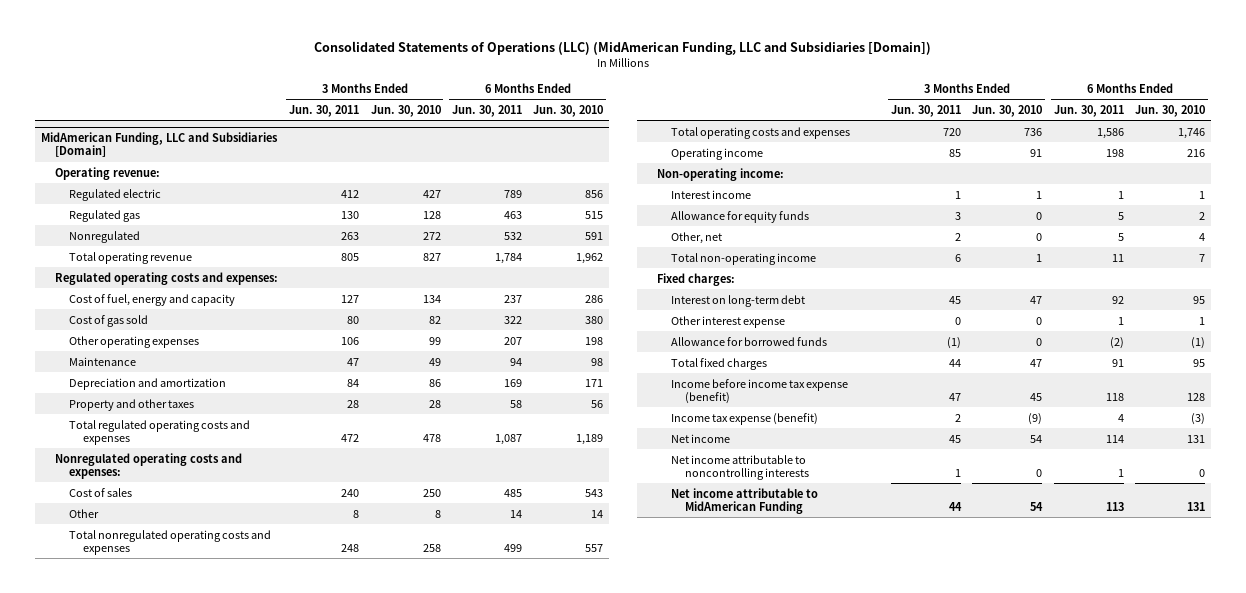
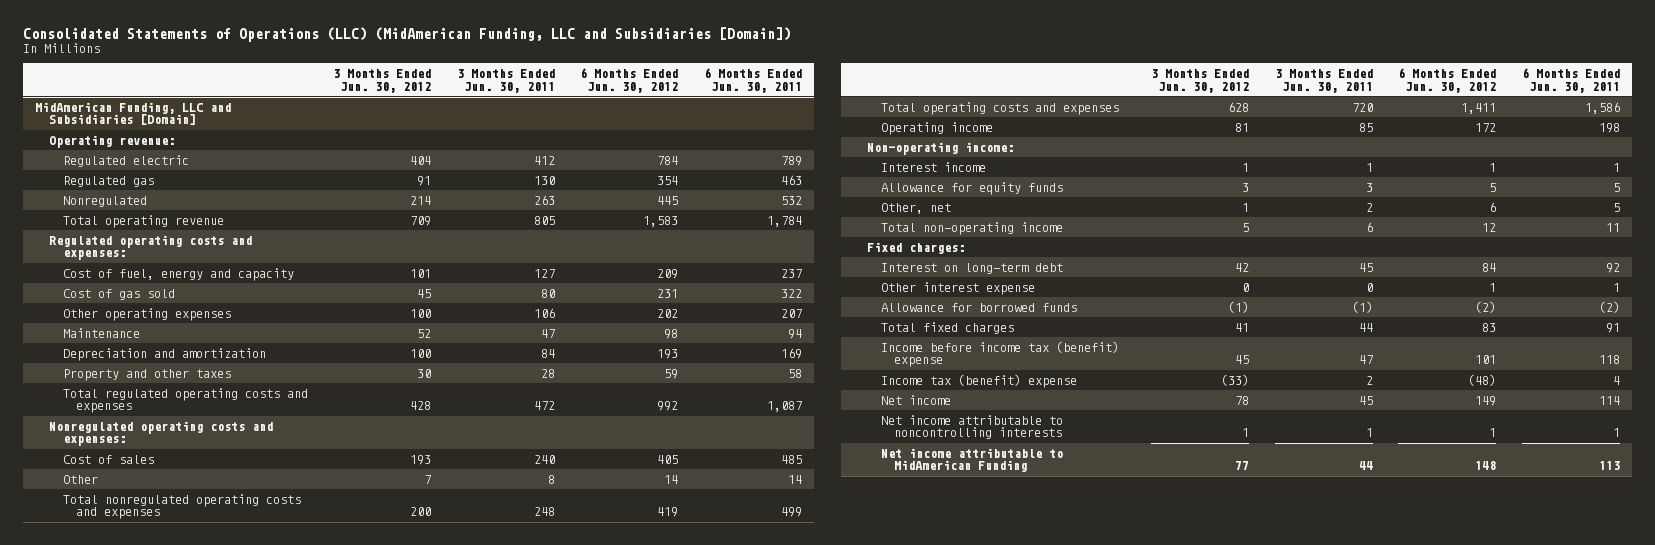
- | 3 Months Ended Jun. 30, 2011 | 3 Months Ended Jun. 30, 2010 | 6 Months Ended Jun. 30, 2011 | 6 Months Ended Jun. 30, 2010
+ | 3 Months Ended Jun. 30, 2012 | 3 Months Ended Jun. 30, 2011 | 6 Months Ended Jun. 30, 2012 | 6 Months Ended Jun. 30, 2011
@ MidAmerican Funding, LLC and Subsidiaries [Domain]
- Income before income tax expense (benefit) | 47 | 45 | 118 | 128
- Income tax expense (benefit) | 2 | (9) | 4 | (3)
+ Income before income tax (benefit) expense | 45 | 47 | 101 | 118
+ Income tax (benefit) expense | (33) | 2 | (48) | 4

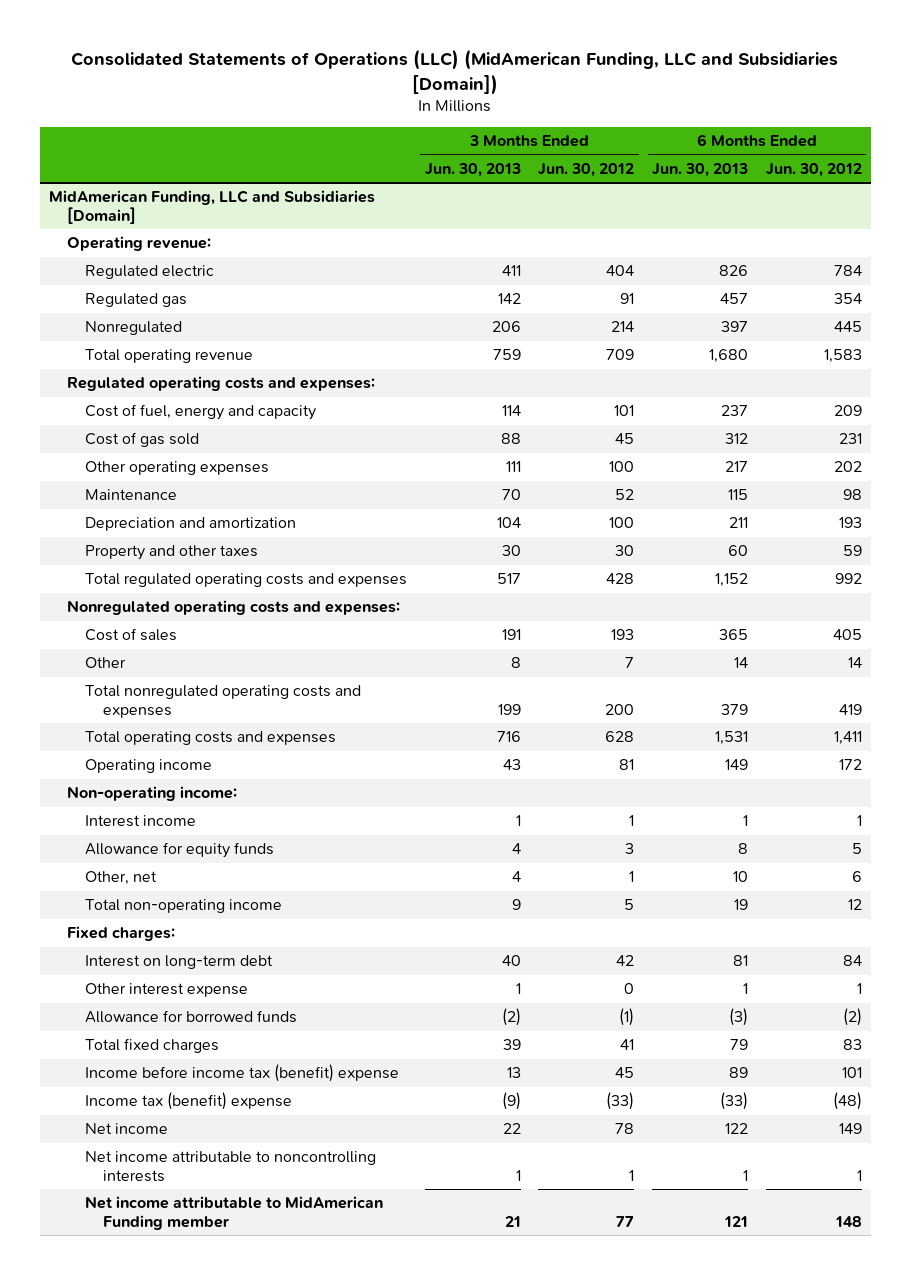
- | 3 Months Ended Jun. 30, 2012 | 3 Months Ended Jun. 30, 2011 | 6 Months Ended Jun. 30, 2012 | 6 Months Ended Jun. 30, 2011
+ | 3 Months Ended Jun. 30, 2013 | 3 Months Ended Jun. 30, 2012 | 6 Months Ended Jun. 30, 2013 | 6 Months Ended Jun. 30, 2012
@ MidAmerican Funding, LLC and Subsidiaries [Domain]
- Net income attributable to MidAmerican Funding | 77 | 44 | 148 | 113
+ Net income attributable to MidAmerican Funding member | 21 | 77 | 121 | 148

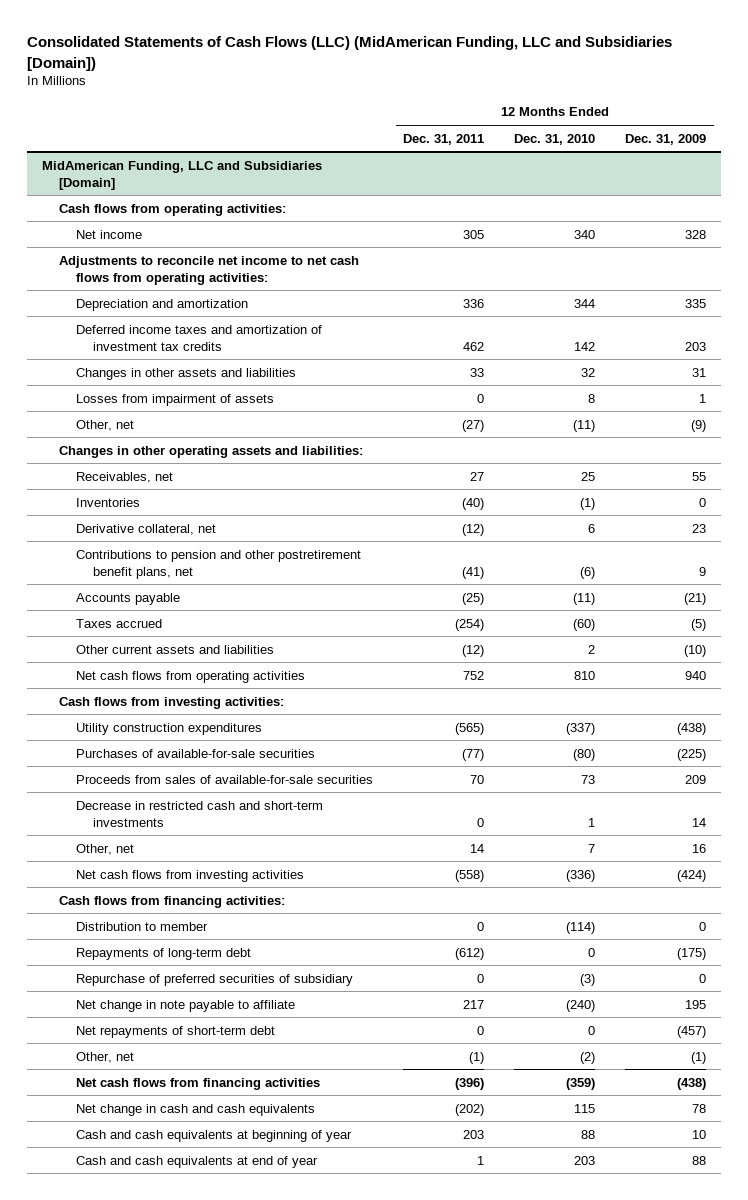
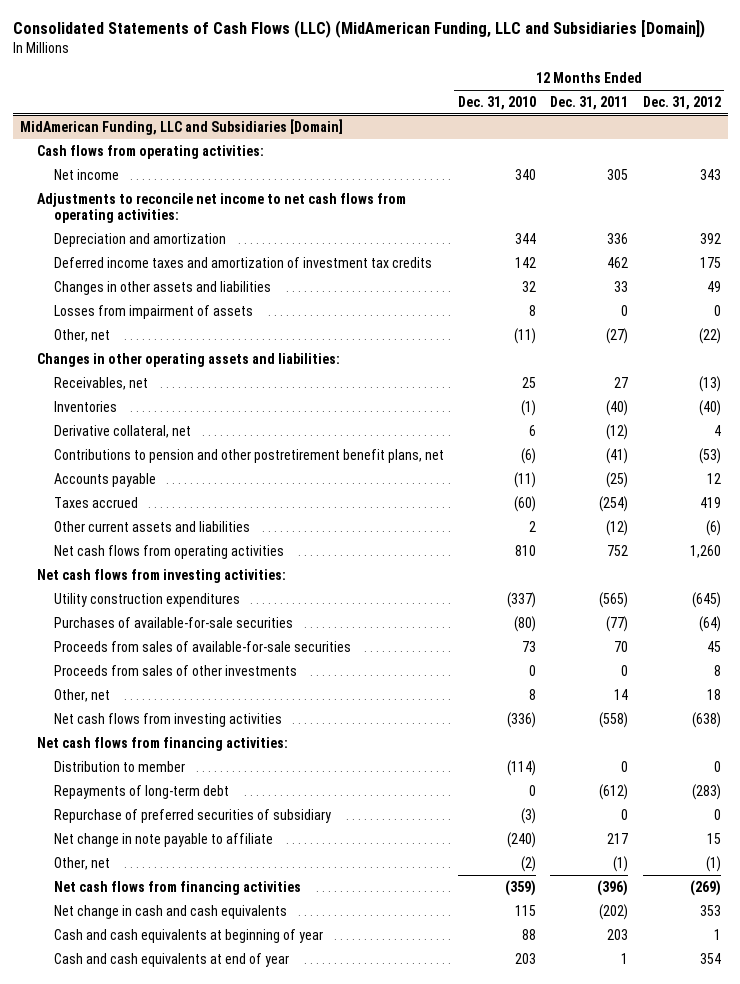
- | 12 Months Ended Dec. 31, 2011 | 12 Months Ended Dec. 31, 2010 | 12 Months Ended Dec. 31, 2009
+ | 12 Months Ended Dec. 31, 2010 | 12 Months Ended Dec. 31, 2011 | 12 Months Ended Dec. 31, 2012
@ MidAmerican Funding, LLC and Subsidiaries [Domain]
- Cash flows from investing activities:
+ Net cash flows from investing activities:
- Decrease in restricted cash and short-term investments | 0 | 1 | 14
- Other, net | 14 | 7 | 16
+ Proceeds from sales of other investments | 0 | 0 | 8
+ Other, net | 8 | 14 | 18
- Cash flows from financing activities:
+ Net cash flows from financing activities:
- Net repayments of short-term debt | 0 | 0 | (457)

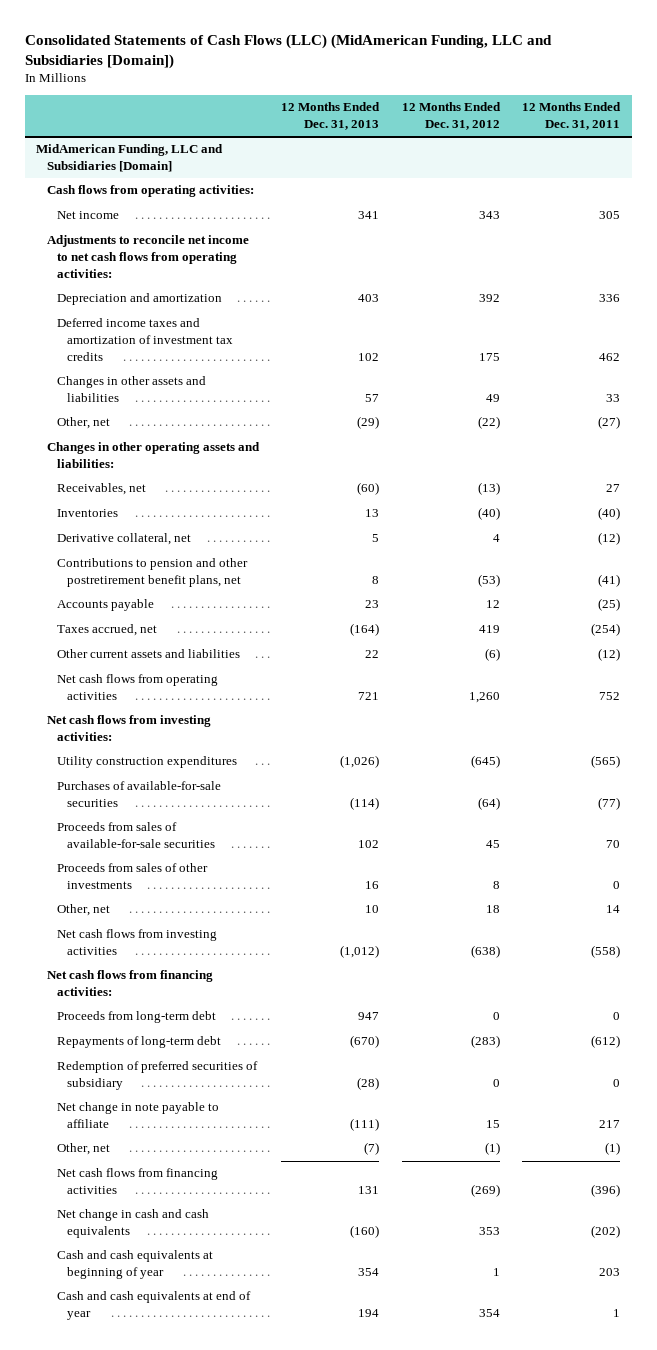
- | 12 Months Ended Dec. 31, 2010 | 12 Months Ended Dec. 31, 2011 | 12 Months Ended Dec. 31, 2012
+ | 12 Months Ended Dec. 31, 2013 | 12 Months Ended Dec. 31, 2012 | 12 Months Ended Dec. 31, 2011
@ MidAmerican Funding, LLC and Subsidiaries [Domain]
- Losses from impairment of assets | 8 | 0 | 0
- Taxes accrued | (60) | (254) | 419
+ Taxes accrued, net | (164) | 419 | (254)
- Distribution to member | (114) | 0 | 0
+ Proceeds from long-term debt | 947 | 0 | 0
- Repurchase of preferred securities of subsidiary | (3) | 0 | 0
+ Redemption of preferred securities of subsidiary | (28) | 0 | 0

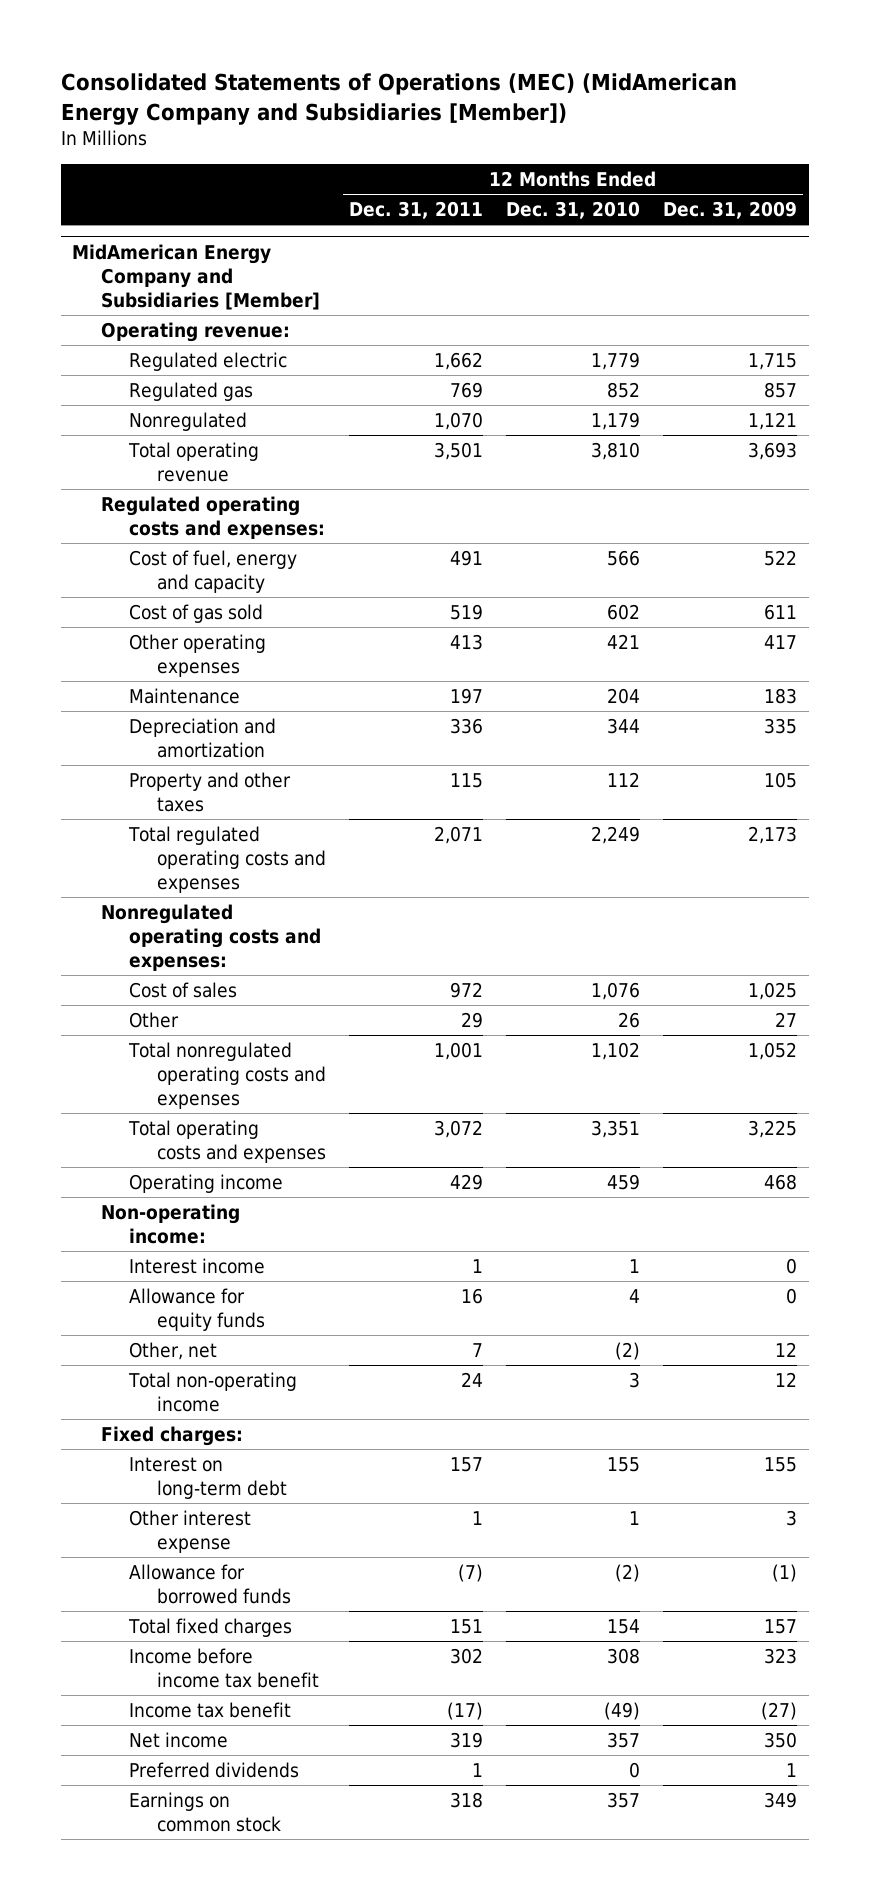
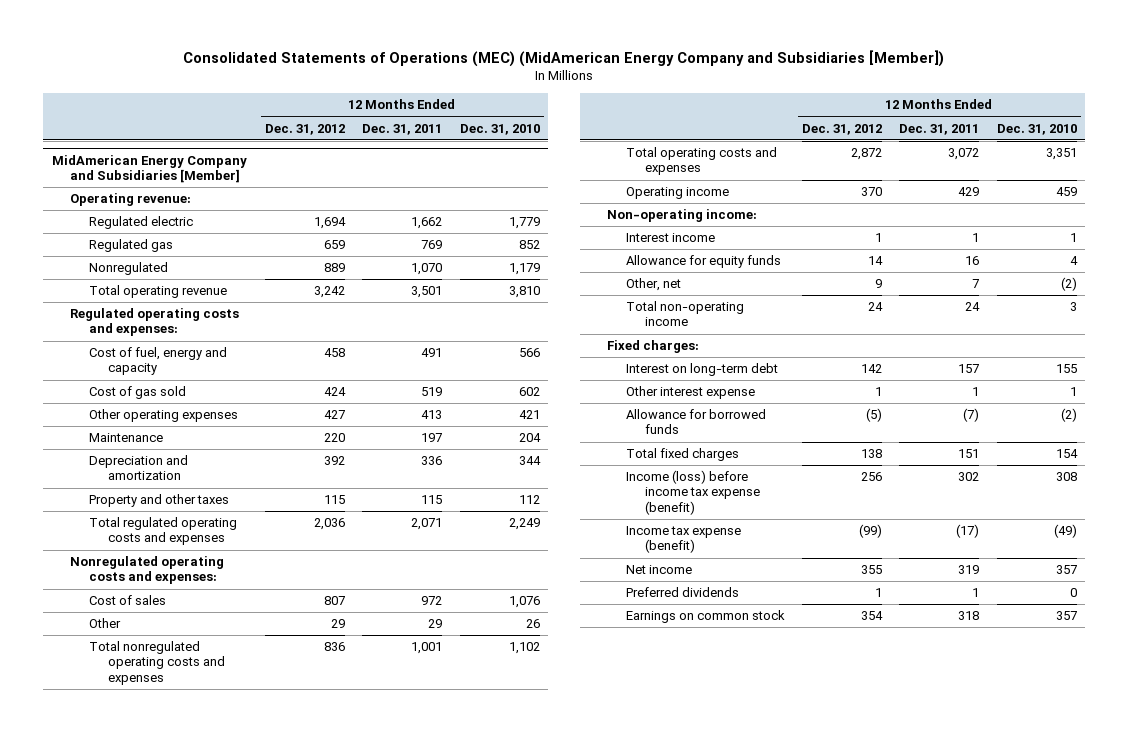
- | 12 Months Ended Dec. 31, 2011 | 12 Months Ended Dec. 31, 2010 | 12 Months Ended Dec. 31, 2009
+ | 12 Months Ended Dec. 31, 2012 | 12 Months Ended Dec. 31, 2011 | 12 Months Ended Dec. 31, 2010
@ MidAmerican Energy Company and Subsidiaries [Member]
- Income before income tax benefit | 302 | 308 | 323
- Income tax benefit | (17) | (49) | (27)
+ Income (loss) before income tax expense (benefit) | 256 | 302 | 308
+ Income tax expense (benefit) | (99) | (17) | (49)

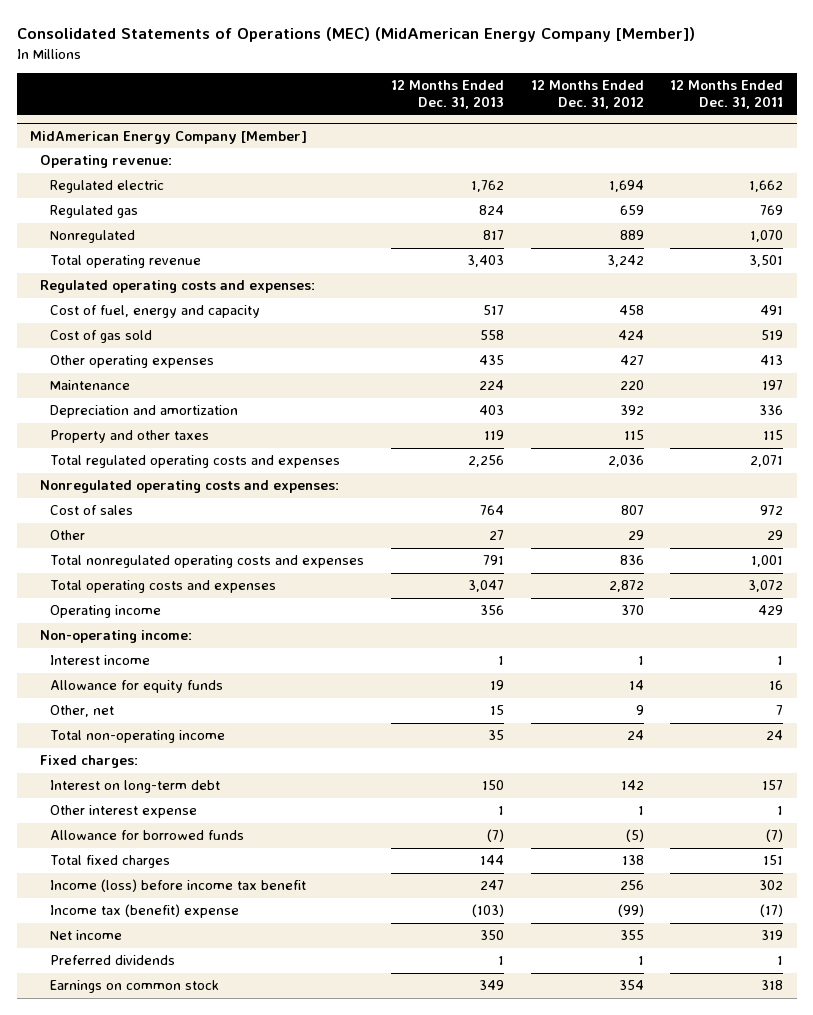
- Consolidated Statements of Operations (MEC) (MidAmerican Energy Company and Subsidiaries [Member])
+ Consolidated Statements of Operations (MEC) (MidAmerican Energy Company [Member])
- | 12 Months Ended Dec. 31, 2012 | 12 Months Ended Dec. 31, 2011 | 12 Months Ended Dec. 31, 2010
+ | 12 Months Ended Dec. 31, 2013 | 12 Months Ended Dec. 31, 2012 | 12 Months Ended Dec. 31, 2011
- MidAmerican Energy Company and Subsidiaries [Member]
+ MidAmerican Energy Company [Member]
- Income (loss) before income tax expense (benefit) | 256 | 302 | 308
- Income tax expense (benefit) | (99) | (17) | (49)
+ Income (loss) before income tax benefit | 247 | 256 | 302
+ Income tax (benefit) expense | (103) | (99) | (17)

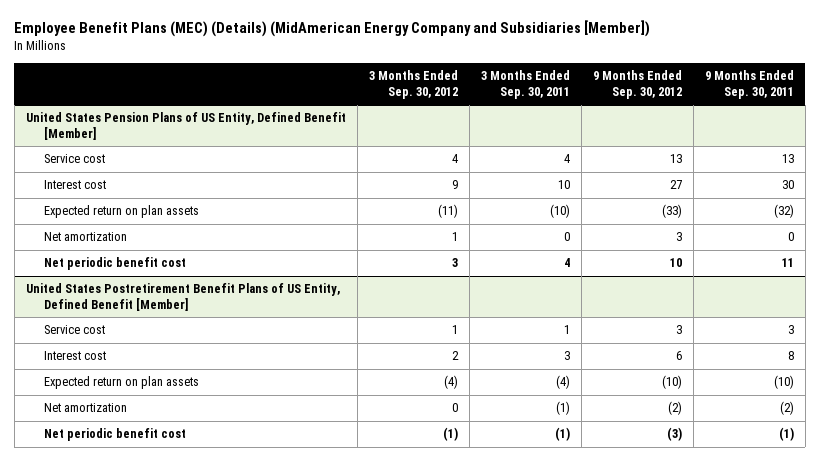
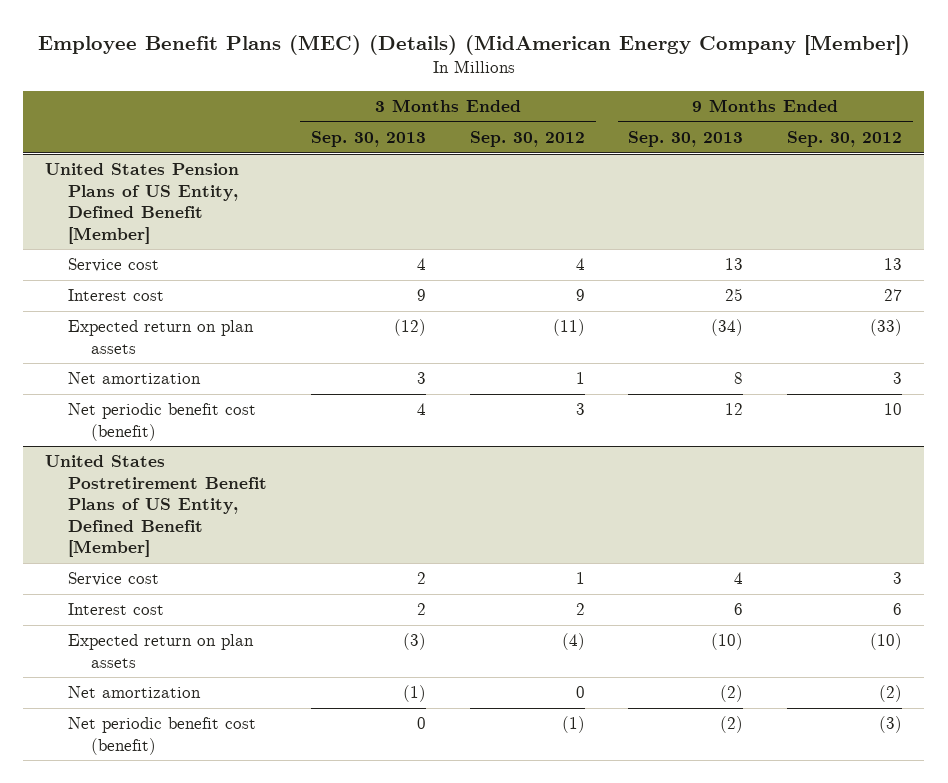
- Employee Benefit Plans (MEC) (Details) (MidAmerican Energy Company and Subsidiaries [Member])
+ Employee Benefit Plans (MEC) (Details) (MidAmerican Energy Company [Member])
- | 3 Months Ended Sep. 30, 2012 | 3 Months Ended Sep. 30, 2011 | 9 Months Ended Sep. 30, 2012 | 9 Months Ended Sep. 30, 2011
+ | 3 Months Ended Sep. 30, 2013 | 3 Months Ended Sep. 30, 2012 | 9 Months Ended Sep. 30, 2013 | 9 Months Ended Sep. 30, 2012
@ United States Pension Plans of US Entity, Defined Benefit [Member]
- Net periodic benefit cost | 3 | 4 | 10 | 11
+ Net periodic benefit cost (benefit) | 4 | 3 | 12 | 10
@ United States Postretirement Benefit Plans of US Entity, Defined Benefit [Member]
- Net periodic benefit cost | (1) | (1) | (3) | (1)
+ Net periodic benefit cost (benefit) | 0 | (1) | (2) | (3)

